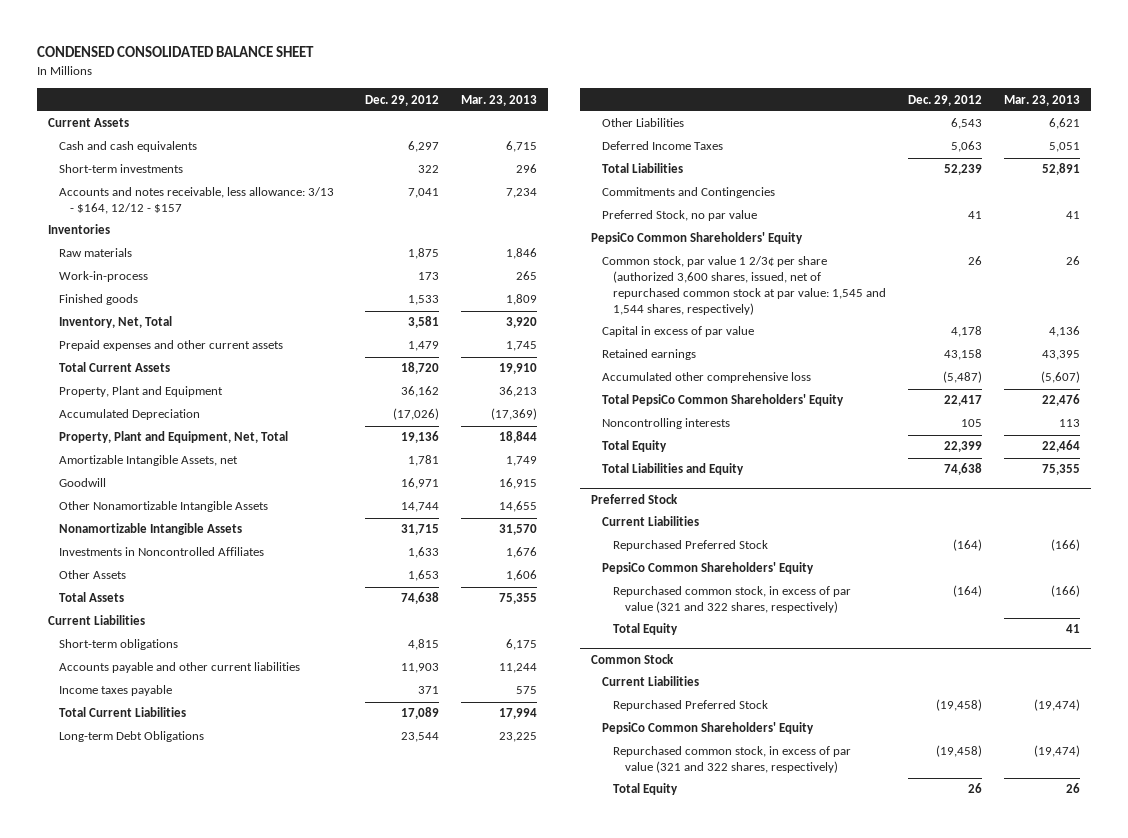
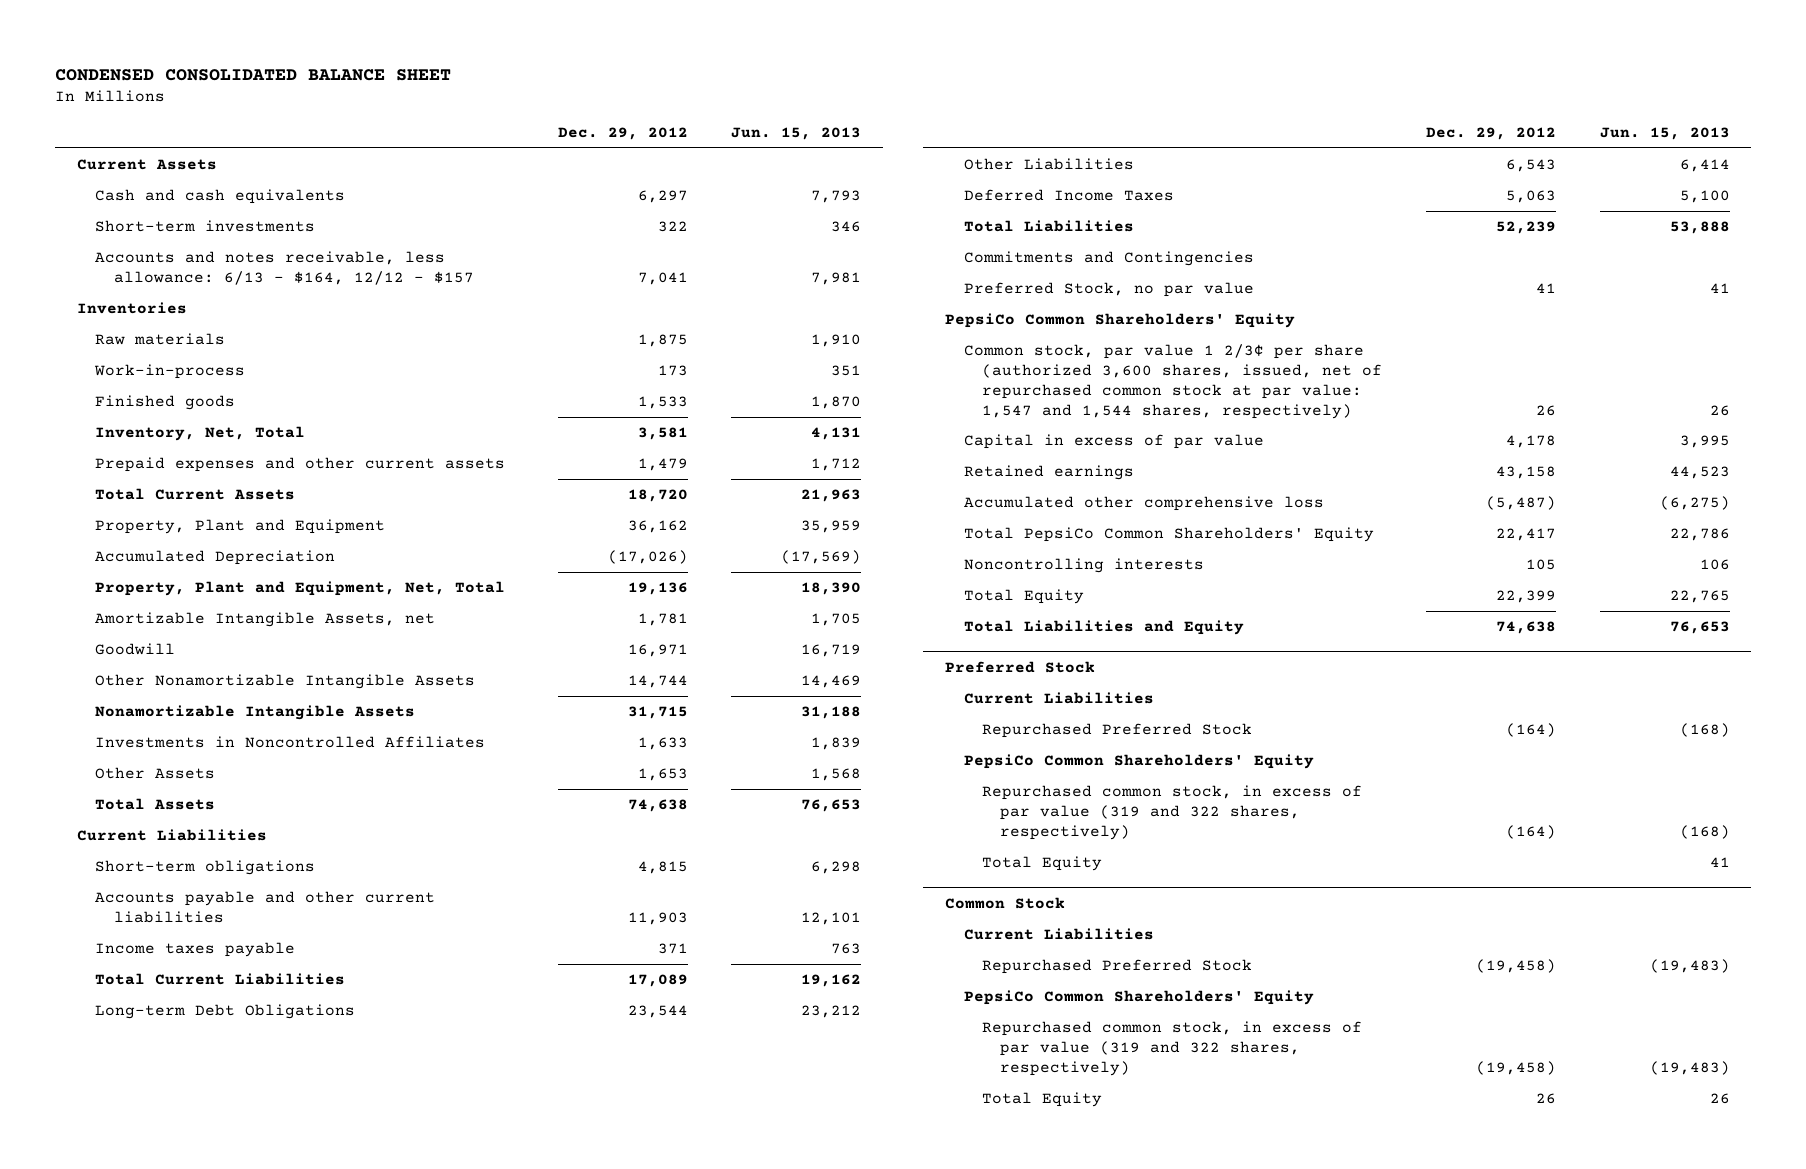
- | Dec. 29, 2012 | Mar. 23, 2013
+ | Dec. 29, 2012 | Jun. 15, 2013
- Accounts and notes receivable, less allowance: 3/13 - $164, 12/12 - $157 | 7,041 | 7,234
+ Accounts and notes receivable, less allowance: 6/13 - $164, 12/12 - $157 | 7,041 | 7,981
- Common stock, par value 1 2/3¢ per share (authorized 3,600 shares, issued, net of repurchased common stock at par value: 1,545 and 1,544 shares, respectively) | 26 | 26
+ Common stock, par value 1 2/3¢ per share (authorized 3,600 shares, issued, net of repurchased common stock at par value: 1,547 and 1,544 shares, respectively) | 26 | 26
@ Preferred Stock
- Repurchased common stock, in excess of par value (321 and 322 shares, respectively) | (164) | (166)
+ Repurchased common stock, in excess of par value (319 and 322 shares, respectively) | (164) | (168)
@ Common Stock
- Repurchased common stock, in excess of par value (321 and 322 shares, respectively) | (19,458) | (19,474)
+ Repurchased common stock, in excess of par value (319 and 322 shares, respectively) | (19,458) | (19,483)

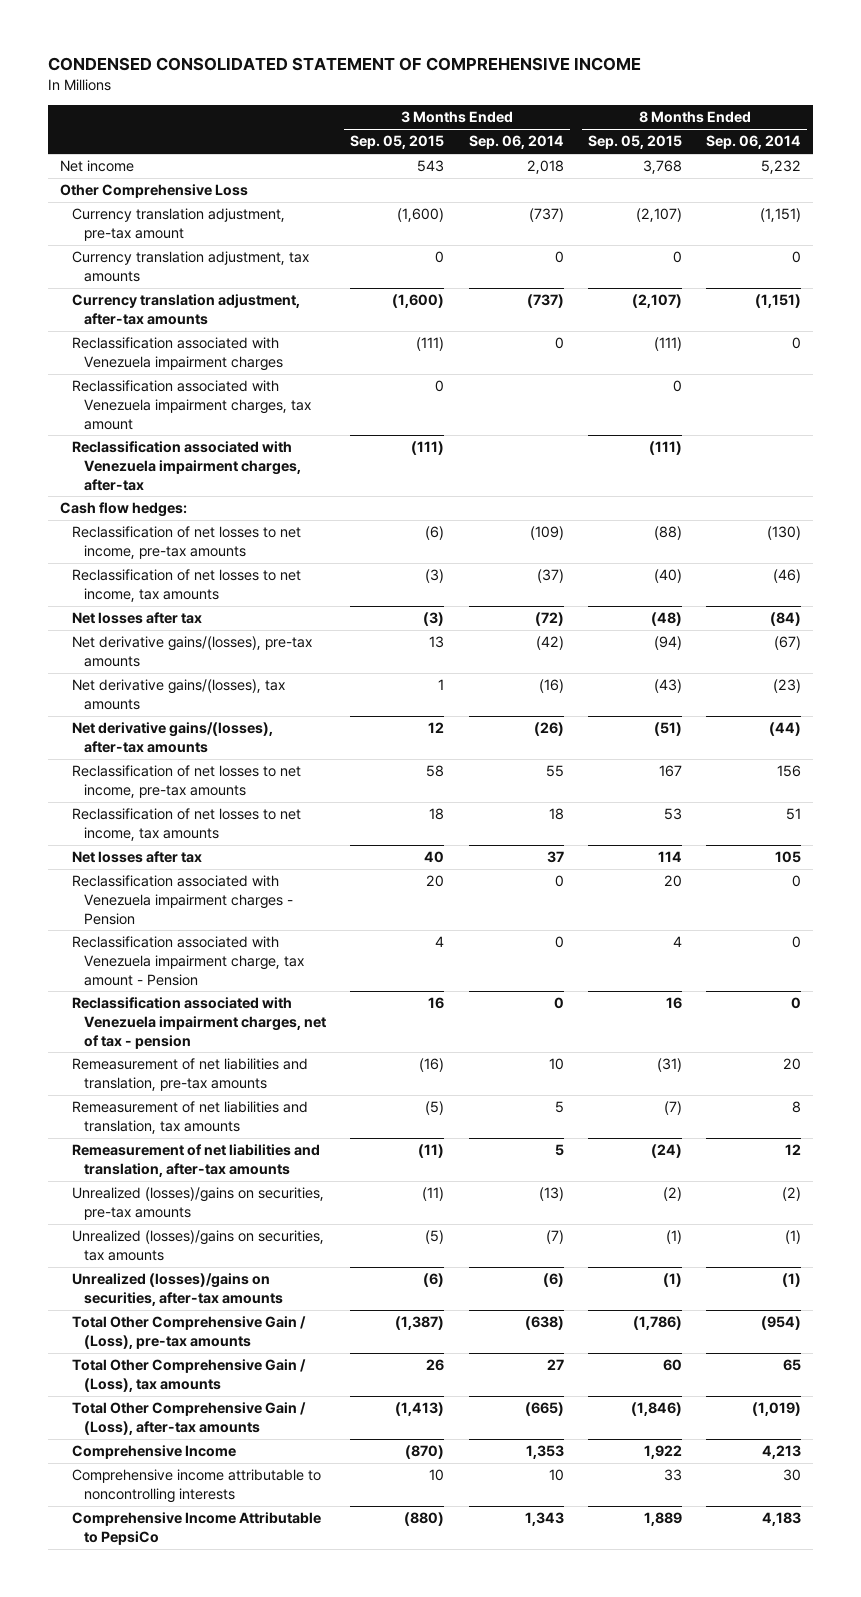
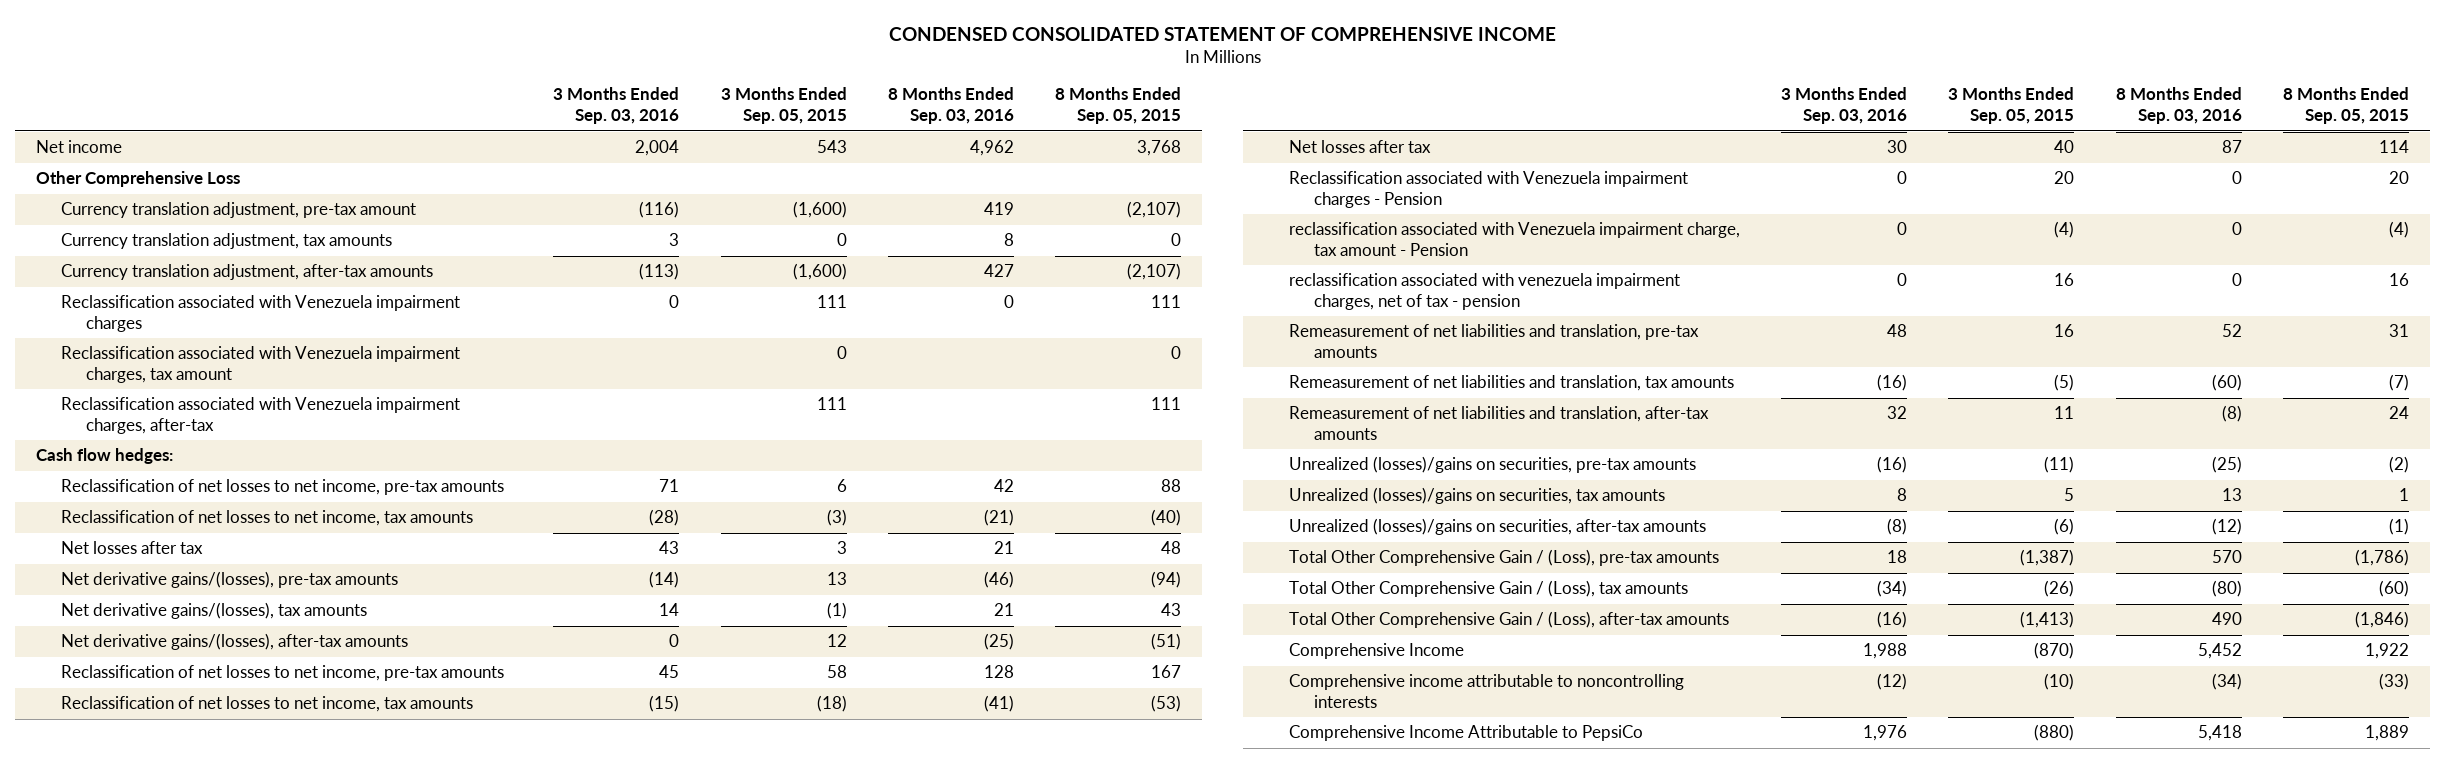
- | 3 Months Ended Sep. 05, 2015 | 3 Months Ended Sep. 06, 2014 | 8 Months Ended Sep. 05, 2015 | 8 Months Ended Sep. 06, 2014
+ | 3 Months Ended Sep. 03, 2016 | 3 Months Ended Sep. 05, 2015 | 8 Months Ended Sep. 03, 2016 | 8 Months Ended Sep. 05, 2015
- Reclassification associated with Venezuela impairment charges | (111) | 0 | (111) | 0
+ Reclassification associated with Venezuela impairment charges | 0 | 111 | 0 | 111
- Reclassification associated with Venezuela impairment charges, after-tax | (111) | | (111) |
+ Reclassification associated with Venezuela impairment charges, after-tax | | 111 | | 111
- Reclassification of net losses to net income, pre-tax amounts | (6) | (109) | (88) | (130)
+ Reclassification of net losses to net income, pre-tax amounts | 71 | 6 | 42 | 88
- Net losses after tax | (3) | (72) | (48) | (84)
+ Net losses after tax | 43 | 3 | 21 | 48
- Net derivative gains/(losses), tax amounts | 1 | (16) | (43) | (23)
+ Net derivative gains/(losses), tax amounts | 14 | (1) | 21 | 43
- Reclassification of net losses to net income, tax amounts | 18 | 18 | 53 | 51
+ Reclassification of net losses to net income, tax amounts | (15) | (18) | (41) | (53)
- Reclassification associated with Venezuela impairment charge, tax amount - Pension | 4 | 0 | 4 | 0
- Reclassification associated with Venezuela impairment charges, net of tax - pension | 16 | 0 | 16 | 0
- Remeasurement of net liabilities and translation, pre-tax amounts | (16) | 10 | (31) | 20
+ reclassification associated with Venezuela impairment charge, tax amount - Pension | 0 | (4) | 0 | (4)
+ reclassification associated with venezuela impairment charges, net of tax - pension | 0 | 16 | 0 | 16
+ Remeasurement of net liabilities and translation, pre-tax amounts | 48 | 16 | 52 | 31
- Remeasurement of net liabilities and translation, after-tax amounts | (11) | 5 | (24) | 12
+ Remeasurement of net liabilities and translation, after-tax amounts | 32 | 11 | (8) | 24
- Unrealized (losses)/gains on securities, tax amounts | (5) | (7) | (1) | (1)
+ Unrealized (losses)/gains on securities, tax amounts | 8 | 5 | 13 | 1
- Total Other Comprehensive Gain / (Loss), tax amounts | 26 | 27 | 60 | 65
+ Total Other Comprehensive Gain / (Loss), tax amounts | (34) | (26) | (80) | (60)
- Comprehensive income attributable to noncontrolling interests | 10 | 10 | 33 | 30
+ Comprehensive income attributable to noncontrolling interests | (12) | (10) | (34) | (33)

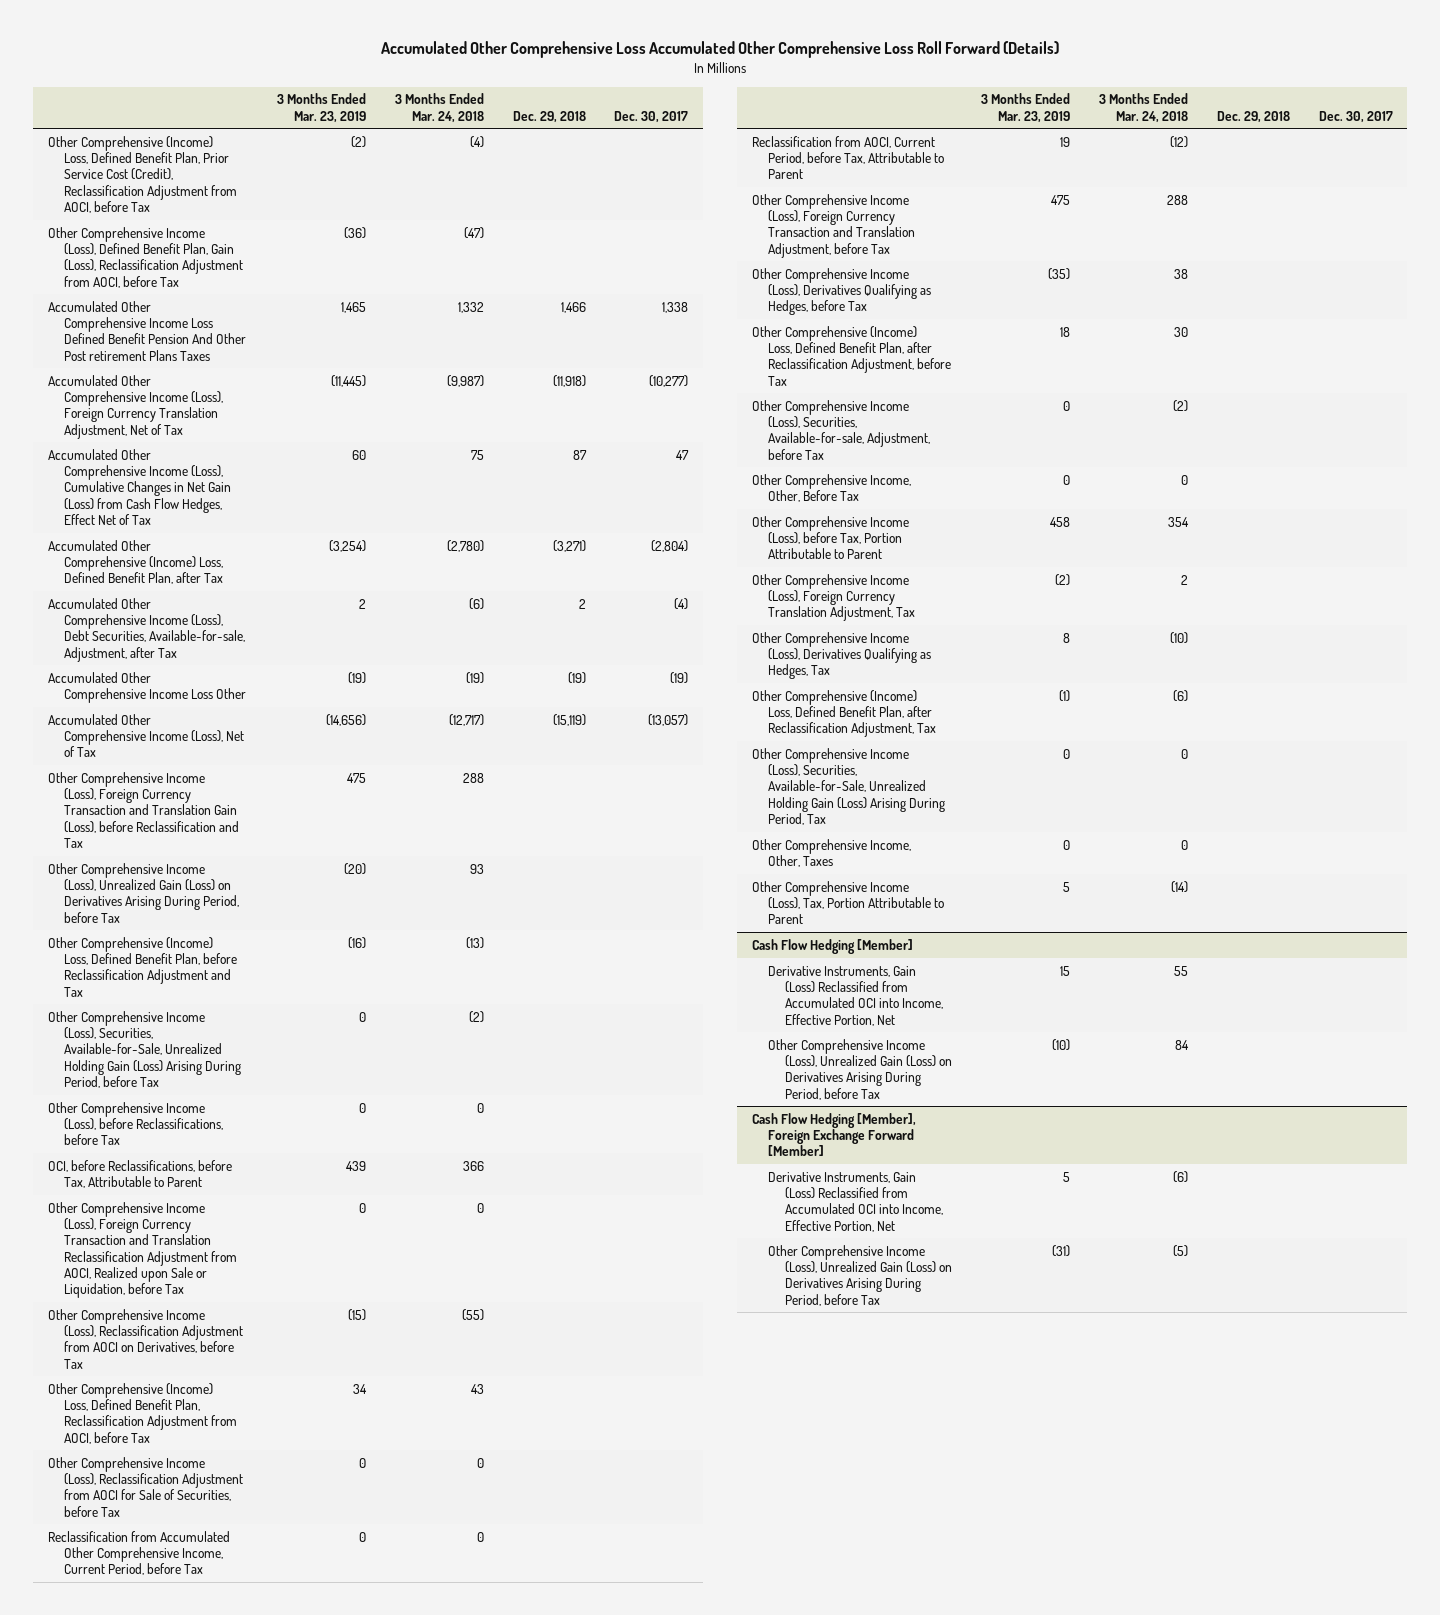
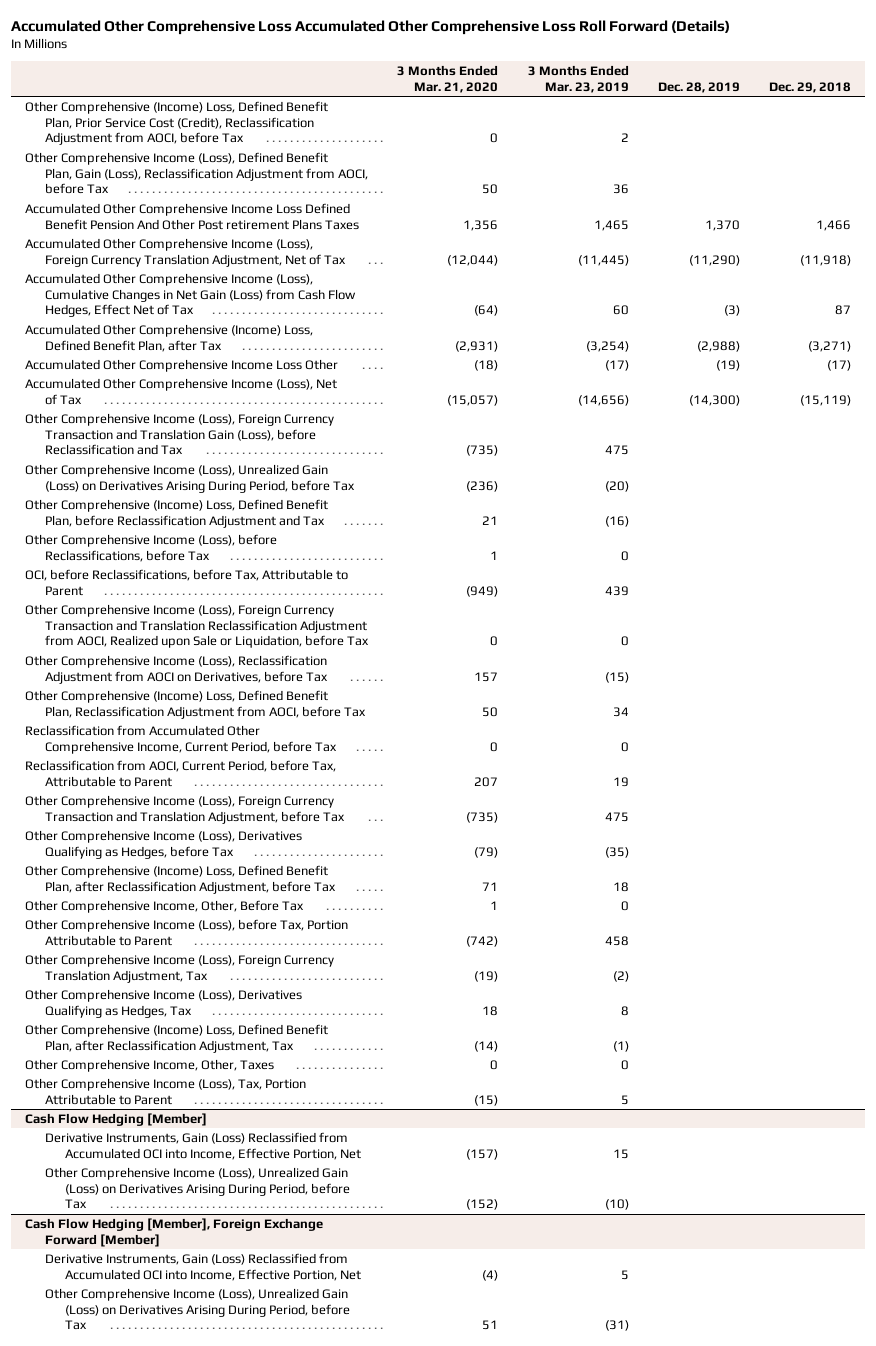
- | 3 Months Ended Mar. 23, 2019 | 3 Months Ended Mar. 24, 2018 | Dec. 29, 2018 | Dec. 30, 2017
+ | 3 Months Ended Mar. 21, 2020 | 3 Months Ended Mar. 23, 2019 | Dec. 28, 2019 | Dec. 29, 2018
- Other Comprehensive (Income) Loss, Defined Benefit Plan, Prior Service Cost (Credit), Reclassification Adjustment from AOCI, before Tax | (2) | (4) | |
- Other Comprehensive Income (Loss), Defined Benefit Plan, Gain (Loss), Reclassification Adjustment from AOCI, before Tax | (36) | (47) | |
+ Other Comprehensive (Income) Loss, Defined Benefit Plan, Prior Service Cost (Credit), Reclassification Adjustment from AOCI, before Tax | 0 | 2 | |
+ Other Comprehensive Income (Loss), Defined Benefit Plan, Gain (Loss), Reclassification Adjustment from AOCI, before Tax | 50 | 36 | |
- Accumulated Other Comprehensive Income (Loss), Debt Securities, Available-for-sale, Adjustment, after Tax | 2 | (6) | 2 | (4)
- Accumulated Other Comprehensive Income Loss Other | (19) | (19) | (19) | (19)
+ Accumulated Other Comprehensive Income Loss Other | (18) | (17) | (19) | (17)
- Other Comprehensive Income (Loss), Securities, Available-for-Sale, Unrealized Holding Gain (Loss) Arising During Period, before Tax | 0 | (2) | |
- Other Comprehensive Income (Loss), Reclassification Adjustment from AOCI for Sale of Securities, before Tax | 0 | 0 | |
- Other Comprehensive Income (Loss), Securities, Available-for-sale, Adjustment, before Tax | 0 | (2) | |
- Other Comprehensive Income (Loss), Securities, Available-for-Sale, Unrealized Holding Gain (Loss) Arising During Period, Tax | 0 | 0 | |

